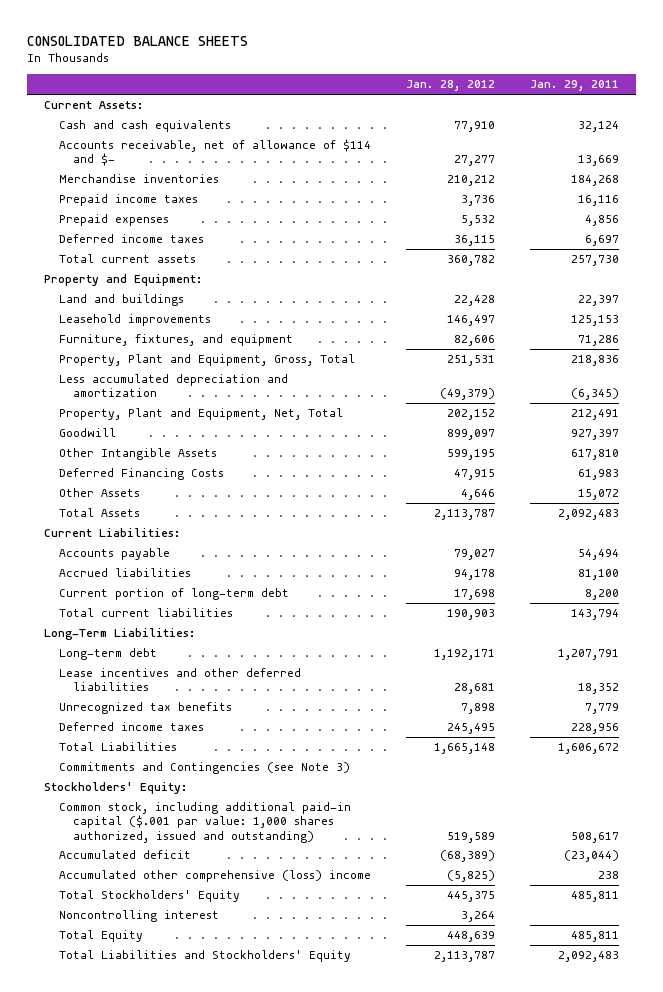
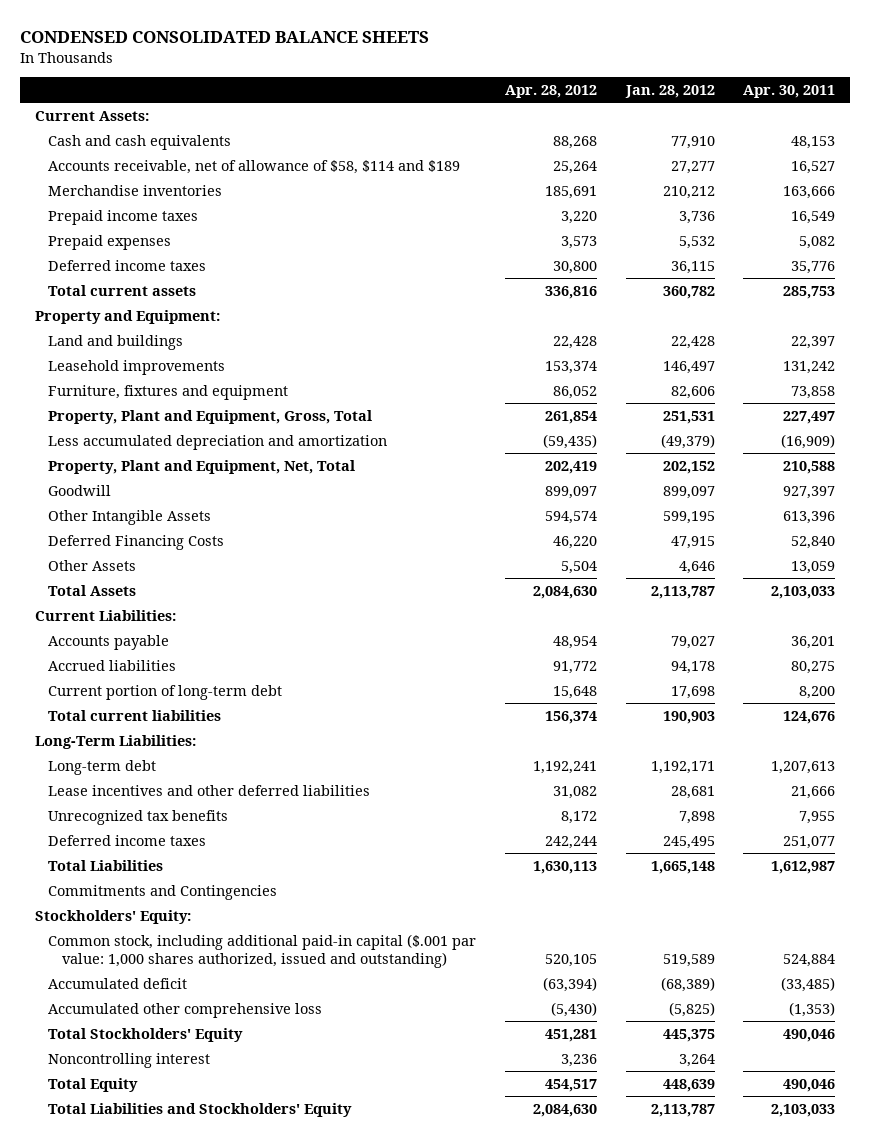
- CONSOLIDATED BALANCE SHEETS
+ CONDENSED CONSOLIDATED BALANCE SHEETS
- | Jan. 28, 2012 | Jan. 29, 2011
+ | Apr. 28, 2012 | Jan. 28, 2012 | Apr. 30, 2011
- Accounts receivable, net of allowance of $114 and $- | 27,277 | 13,669
+ Accounts receivable, net of allowance of $58, $114 and $189 | 25,264 | 27,277 | 16,527
- Furniture, fixtures, and equipment | 82,606 | 71,286
+ Furniture, fixtures and equipment | 86,052 | 82,606 | 73,858
- Commitments and Contingencies (see Note 3)
+ Commitments and Contingencies
- Accumulated other comprehensive (loss) income | (5,825) | 238
+ Accumulated other comprehensive loss | (5,430) | (5,825) | (1,353)

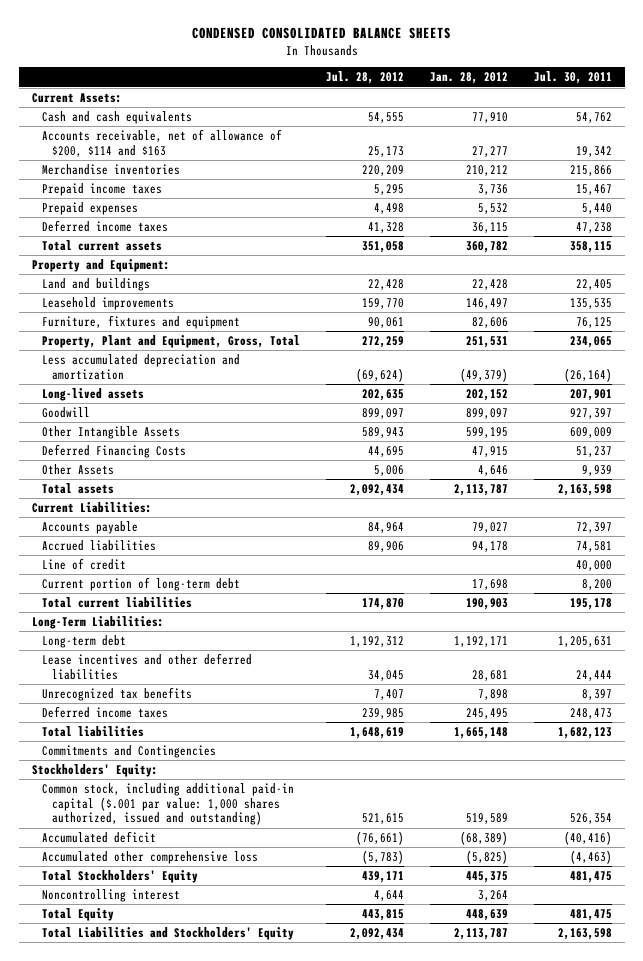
- | Apr. 28, 2012 | Jan. 28, 2012 | Apr. 30, 2011
+ | Jul. 28, 2012 | Jan. 28, 2012 | Jul. 30, 2011
- Accounts receivable, net of allowance of $58, $114 and $189 | 25,264 | 27,277 | 16,527
+ Accounts receivable, net of allowance of $200, $114 and $163 | 25,173 | 27,277 | 19,342
- Property, Plant and Equipment, Net, Total | 202,419 | 202,152 | 210,588
+ Long-lived assets | 202,635 | 202,152 | 207,901
- Total Assets | 2,084,630 | 2,113,787 | 2,103,033
+ Total assets | 2,092,434 | 2,113,787 | 2,163,598
+ Line of credit | | | 40,000
- Total Liabilities | 1,630,113 | 1,665,148 | 1,612,987
+ Total liabilities | 1,648,619 | 1,665,148 | 1,682,123

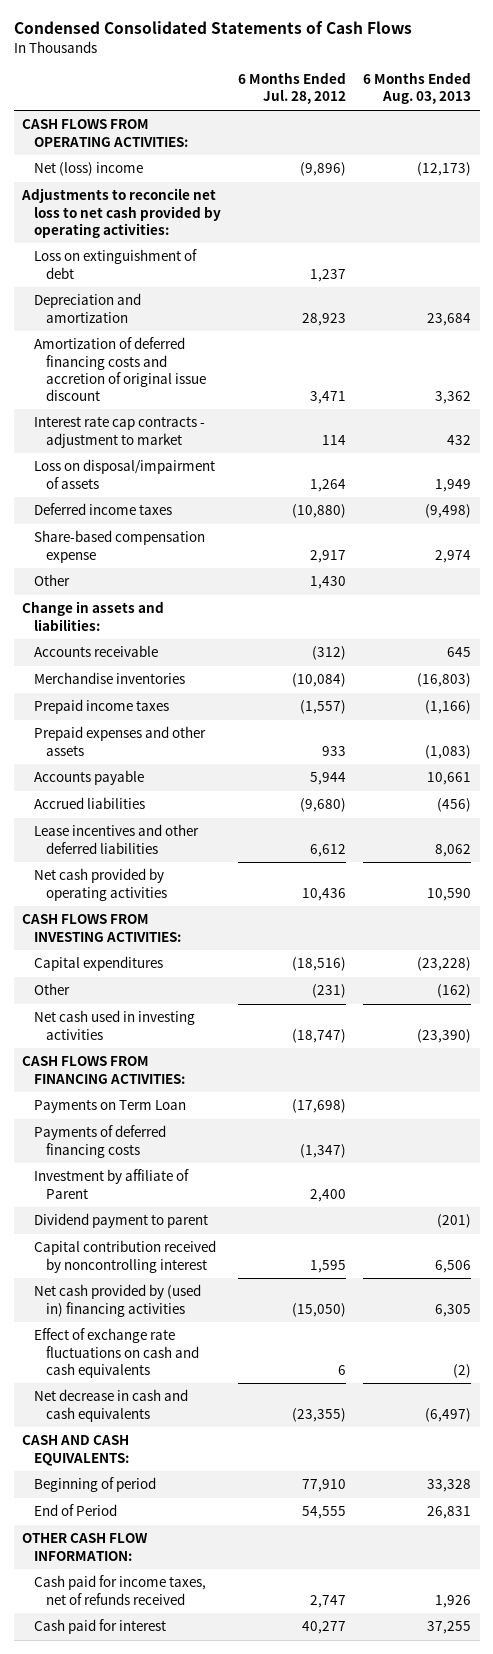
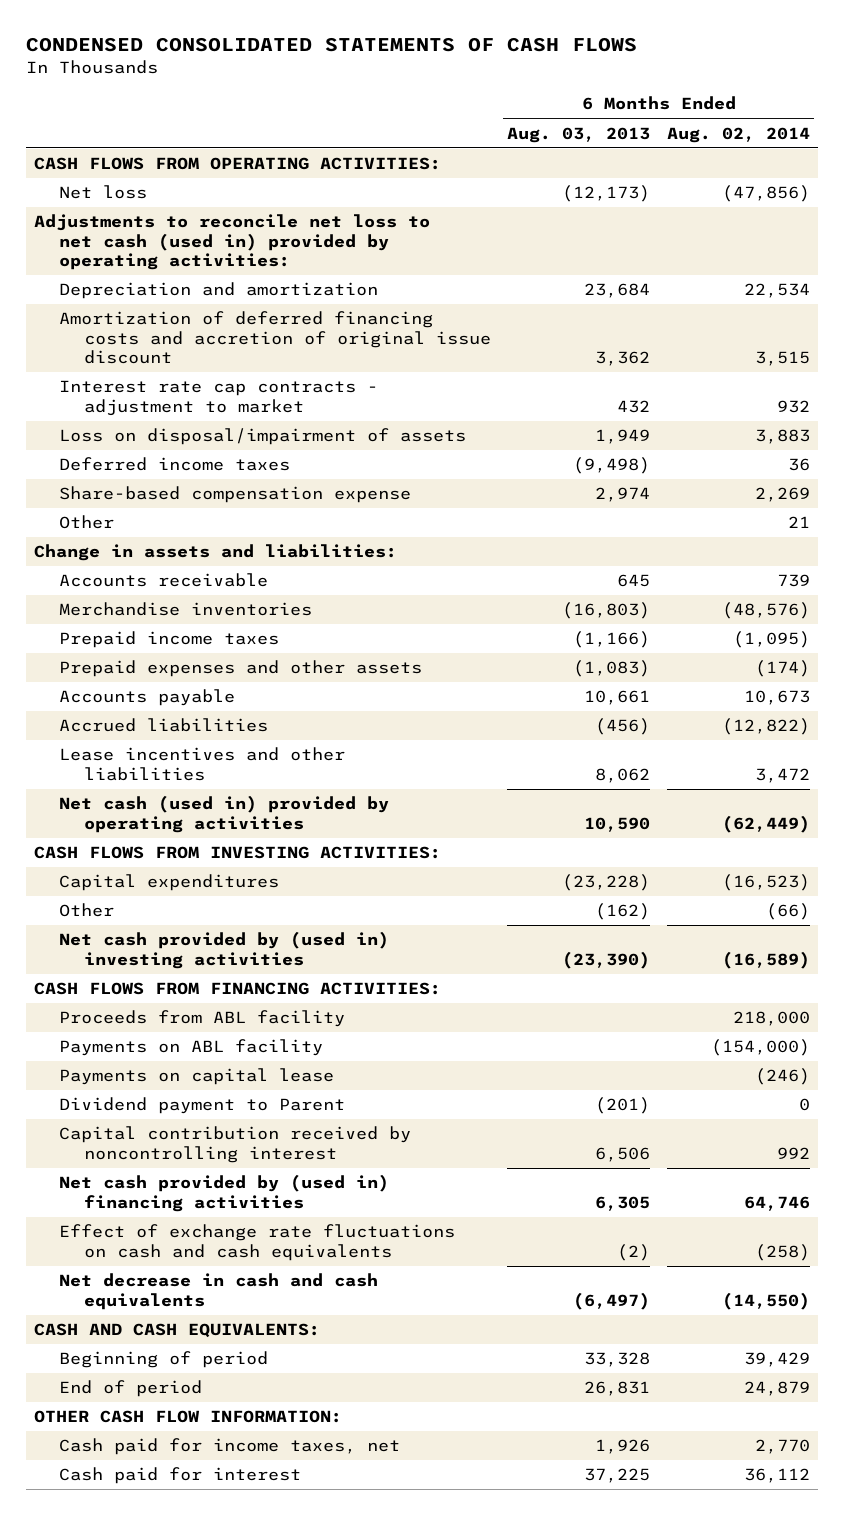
- Condensed Consolidated Statements of Cash Flows
+ CONDENSED CONSOLIDATED STATEMENTS OF CASH FLOWS
- | 6 Months Ended Jul. 28, 2012 | 6 Months Ended Aug. 03, 2013
+ | 6 Months Ended Aug. 03, 2013 | 6 Months Ended Aug. 02, 2014
- Net (loss) income | (9,896) | (12,173)
- Adjustments to reconcile net loss to net cash provided by operating activities:
- Loss on extinguishment of debt | 1,237 |
+ Net loss | (12,173) | (47,856)
+ Adjustments to reconcile net loss to net cash (used in) provided by operating activities:
- Lease incentives and other deferred liabilities | 6,612 | 8,062
- Net cash provided by operating activities | 10,436 | 10,590
+ Lease incentives and other liabilities | 8,062 | 3,472
+ Net cash (used in) provided by operating activities | 10,590 | (62,449)
- Net cash used in investing activities | (18,747) | (23,390)
+ Net cash provided by (used in) investing activities | (23,390) | (16,589)
- Payments on Term Loan | (17,698) |
- Payments of deferred financing costs | (1,347) |
- Investment by affiliate of Parent | 2,400 |
- Dividend payment to parent | | (201)
+ Proceeds from ABL facility | | 218,000
+ Payments on ABL facility | | (154,000)
+ Payments on capital lease | | (246)
+ Dividend payment to Parent | (201) | 0
- End of Period | 54,555 | 26,831
+ End of period | 26,831 | 24,879
- Cash paid for income taxes, net of refunds received | 2,747 | 1,926
- Cash paid for interest | 40,277 | 37,255
+ Cash paid for income taxes, net | 1,926 | 2,770
+ Cash paid for interest | 37,225 | 36,112

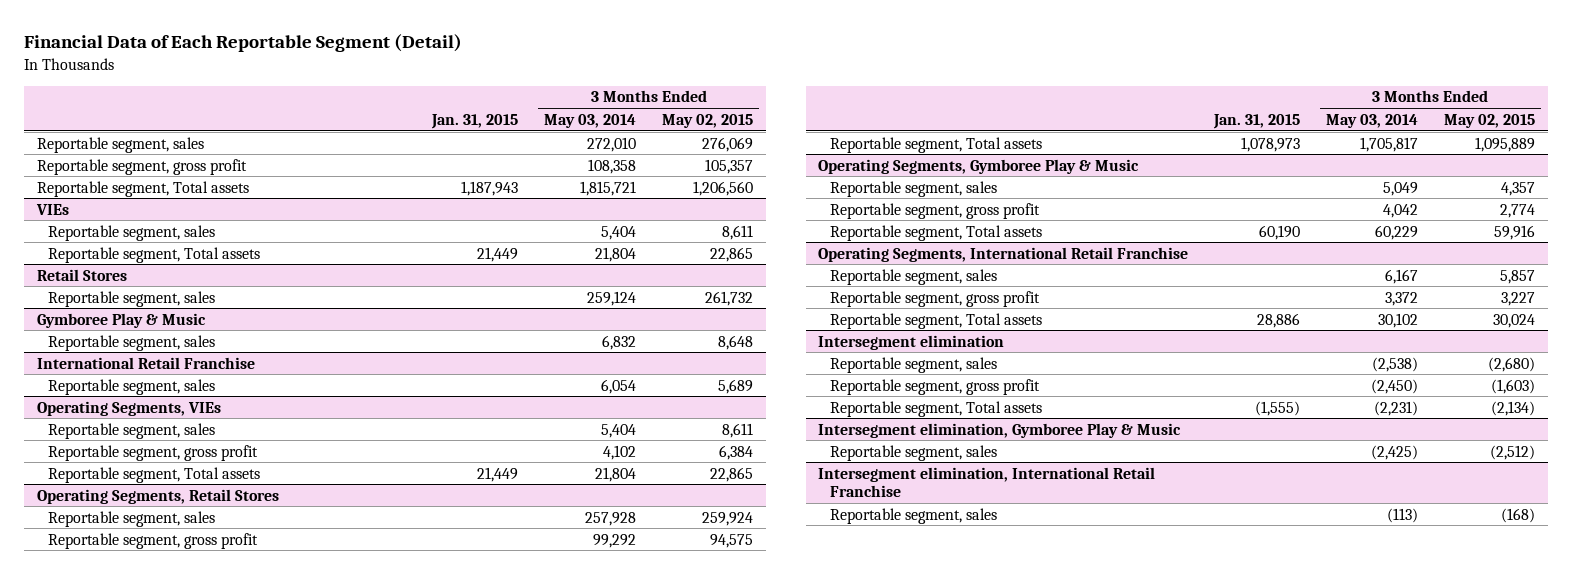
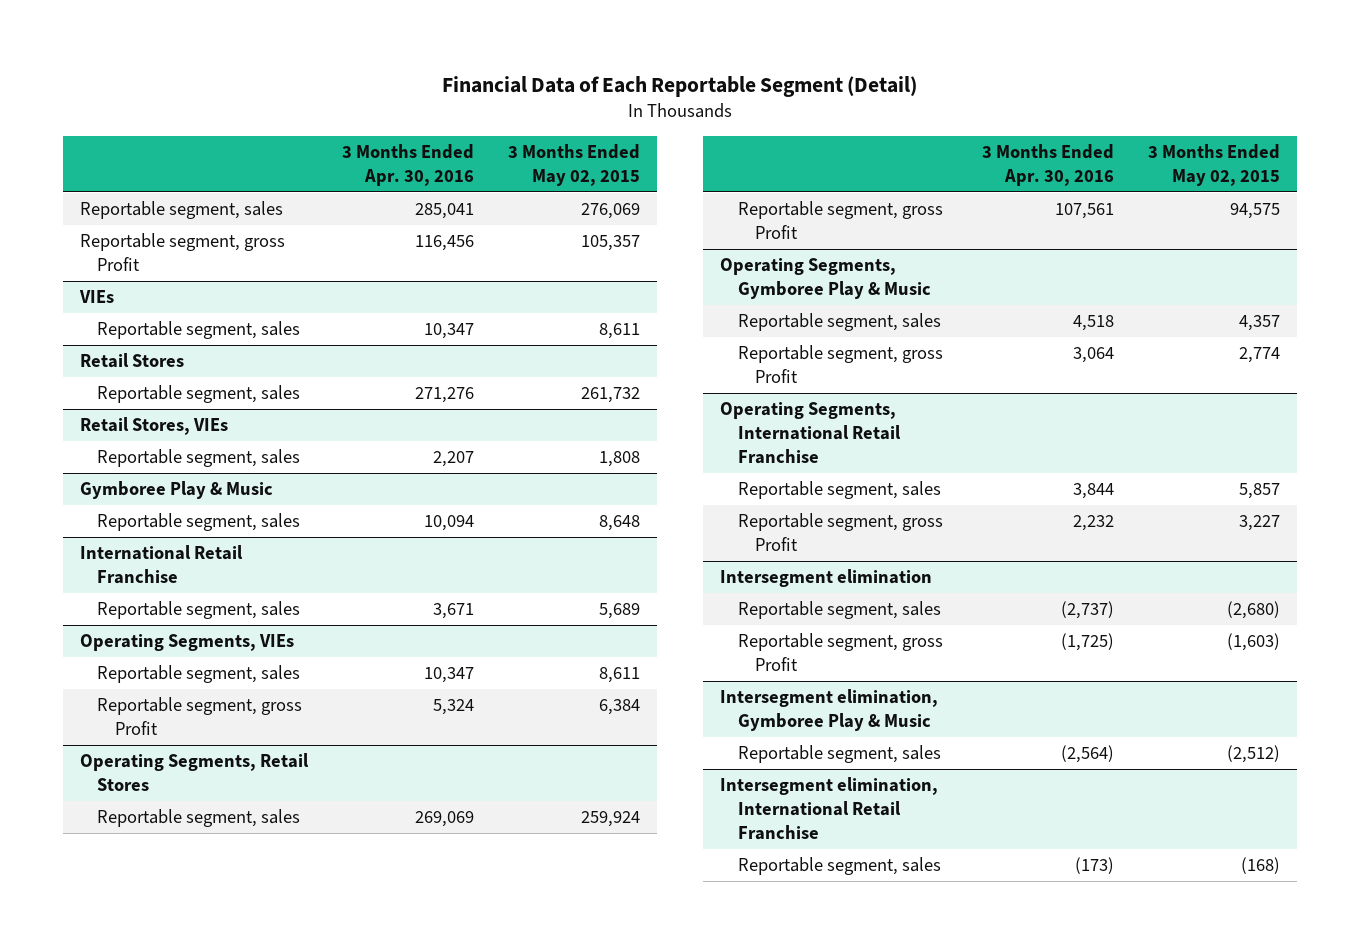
- | Jan. 31, 2015 | 3 Months Ended May 03, 2014 | 3 Months Ended May 02, 2015
+ | 3 Months Ended Apr. 30, 2016 | 3 Months Ended May 02, 2015
- Reportable segment, gross profit | | 108,358 | 105,357
- Reportable segment, Total assets | 1,187,943 | 1,815,721 | 1,206,560
+ Reportable segment, gross Profit | 116,456 | 105,357
@ VIEs
- Reportable segment, Total assets | 21,449 | 21,804 | 22,865
+ Retail Stores, VIEs
+ Reportable segment, sales | 2,207 | 1,808
@ Operating Segments, VIEs
- Reportable segment, gross profit | | 4,102 | 6,384
- Reportable segment, Total assets | 21,449 | 21,804 | 22,865
+ Reportable segment, gross Profit | 5,324 | 6,384
@ Operating Segments, Retail Stores
- Reportable segment, gross profit | | 99,292 | 94,575
- Reportable segment, Total assets | 1,078,973 | 1,705,817 | 1,095,889
+ Reportable segment, gross Profit | 107,561 | 94,575
@ Operating Segments, Gymboree Play & Music
- Reportable segment, gross profit | | 4,042 | 2,774
- Reportable segment, Total assets | 60,190 | 60,229 | 59,916
+ Reportable segment, gross Profit | 3,064 | 2,774
@ Operating Segments, International Retail Franchise
- Reportable segment, gross profit | | 3,372 | 3,227
- Reportable segment, Total assets | 28,886 | 30,102 | 30,024
+ Reportable segment, gross Profit | 2,232 | 3,227
@ Intersegment elimination
- Reportable segment, gross profit | | (2,450) | (1,603)
- Reportable segment, Total assets | (1,555) | (2,231) | (2,134)
+ Reportable segment, gross Profit | (1,725) | (1,603)

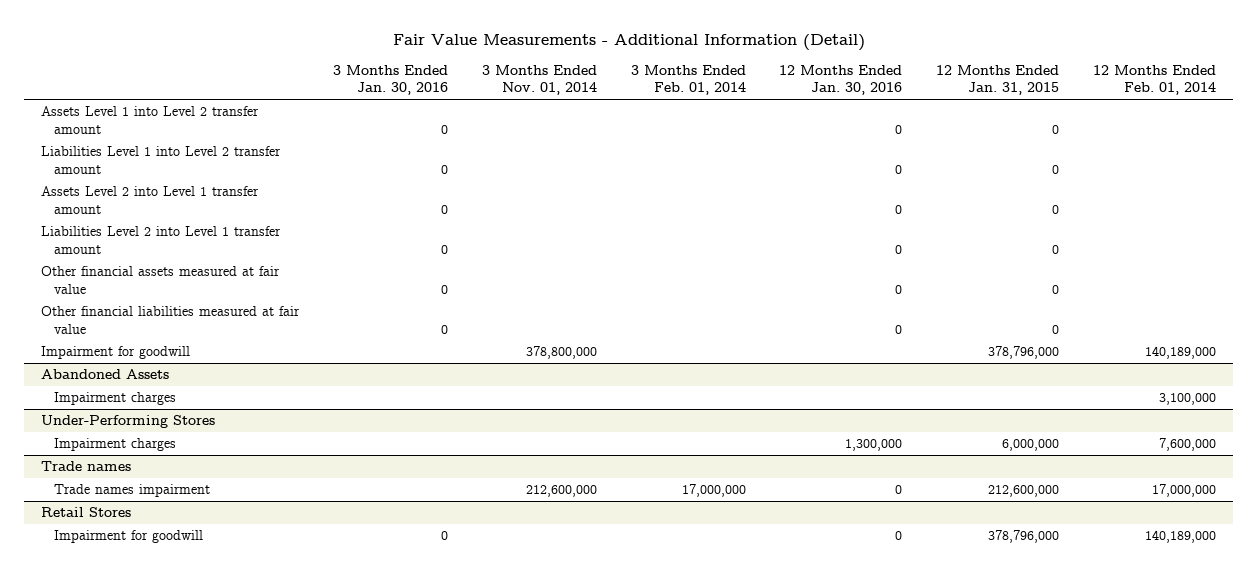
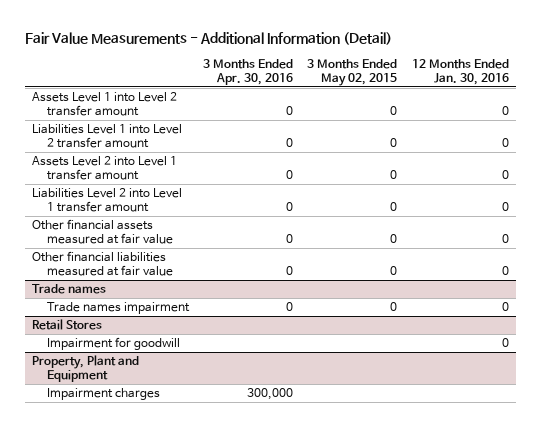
- | 3 Months Ended Jan. 30, 2016 | 3 Months Ended Nov. 01, 2014 | 3 Months Ended Feb. 01, 2014 | 12 Months Ended Jan. 30, 2016 | 12 Months Ended Jan. 31, 2015 | 12 Months Ended Feb. 01, 2014
+ | 3 Months Ended Apr. 30, 2016 | 3 Months Ended May 02, 2015 | 12 Months Ended Jan. 30, 2016
- Impairment for goodwill | | 378,800,000 | | | 378,796,000 | 140,189,000
- Abandoned Assets
- Impairment charges | | | | | | 3,100,000
- Under-Performing Stores
- Impairment charges | | | | 1,300,000 | 6,000,000 | 7,600,000
+ Property, Plant and Equipment
+ Impairment charges | 300,000 | |

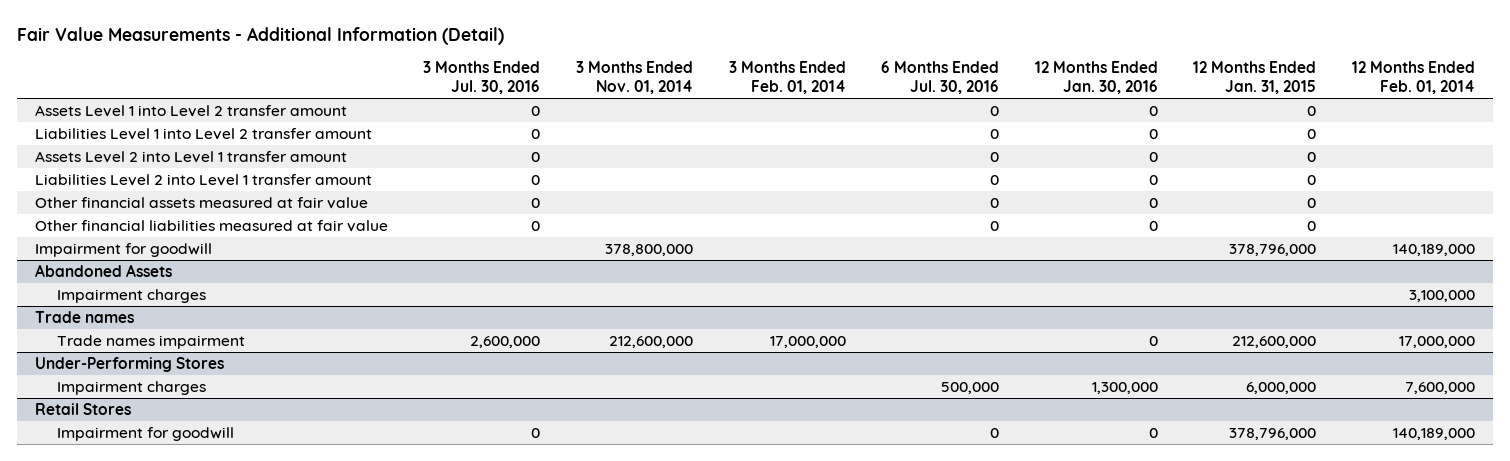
- | 3 Months Ended Apr. 30, 2016 | 3 Months Ended May 02, 2015 | 12 Months Ended Jan. 30, 2016
+ | 3 Months Ended Jul. 30, 2016 | 3 Months Ended Nov. 01, 2014 | 3 Months Ended Feb. 01, 2014 | 6 Months Ended Jul. 30, 2016 | 12 Months Ended Jan. 30, 2016 | 12 Months Ended Jan. 31, 2015 | 12 Months Ended Feb. 01, 2014
+ Impairment for goodwill | | 378,800,000 | | | | 378,796,000 | 140,189,000
+ Abandoned Assets
+ Impairment charges | | | | | | | 3,100,000
+ Under-Performing Stores
+ Impairment charges | | | | 500,000 | 1,300,000 | 6,000,000 | 7,600,000
- Property, Plant and Equipment
- Impairment charges | 300,000 | |

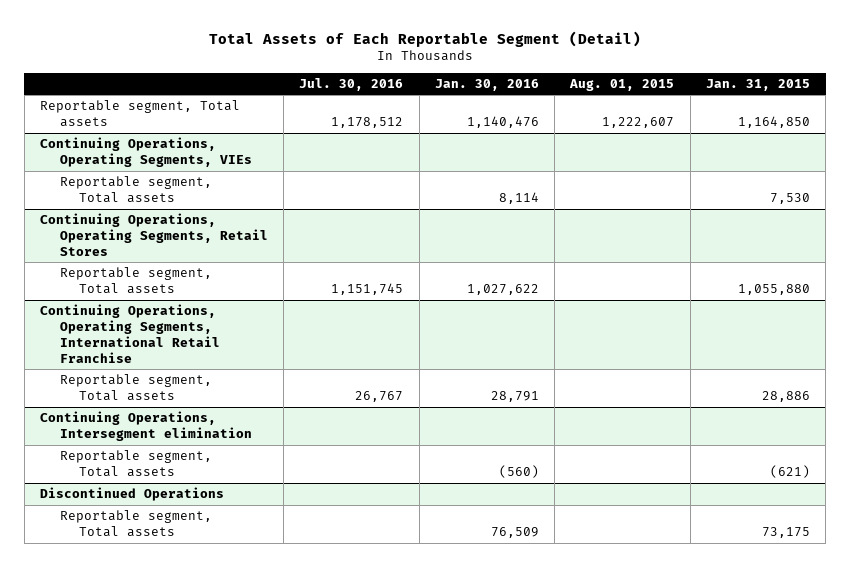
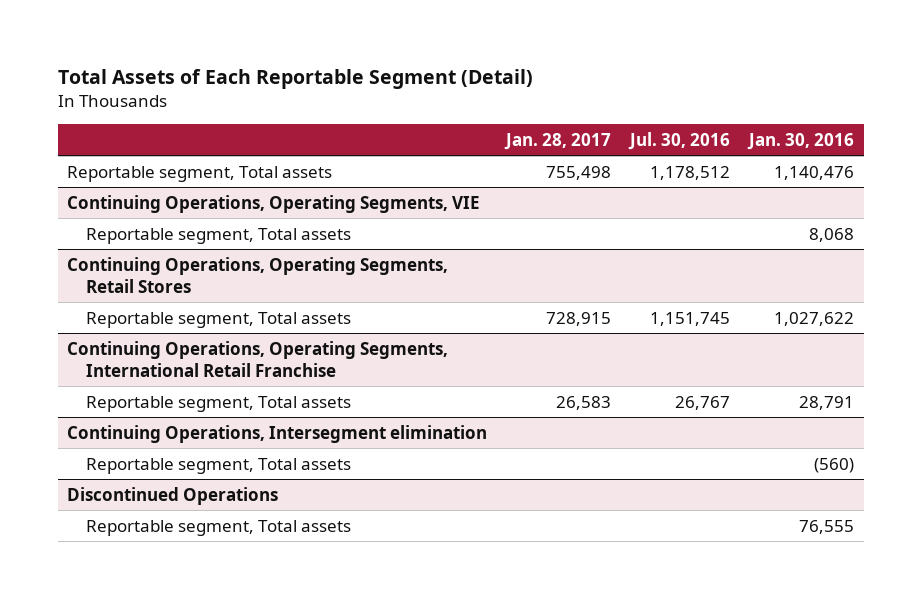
- | Jul. 30, 2016 | Jan. 30, 2016 | Aug. 01, 2015 | Jan. 31, 2015
+ | Jan. 28, 2017 | Jul. 30, 2016 | Jan. 30, 2016
- Continuing Operations, Operating Segments, VIEs
- Reportable segment, Total assets | | 8,114 | | 7,530
+ Continuing Operations, Operating Segments, VIE
+ Reportable segment, Total assets | | | 8,068
@ Discontinued Operations
- Reportable segment, Total assets | | 76,509 | | 73,175
+ Reportable segment, Total assets | | | 76,555

